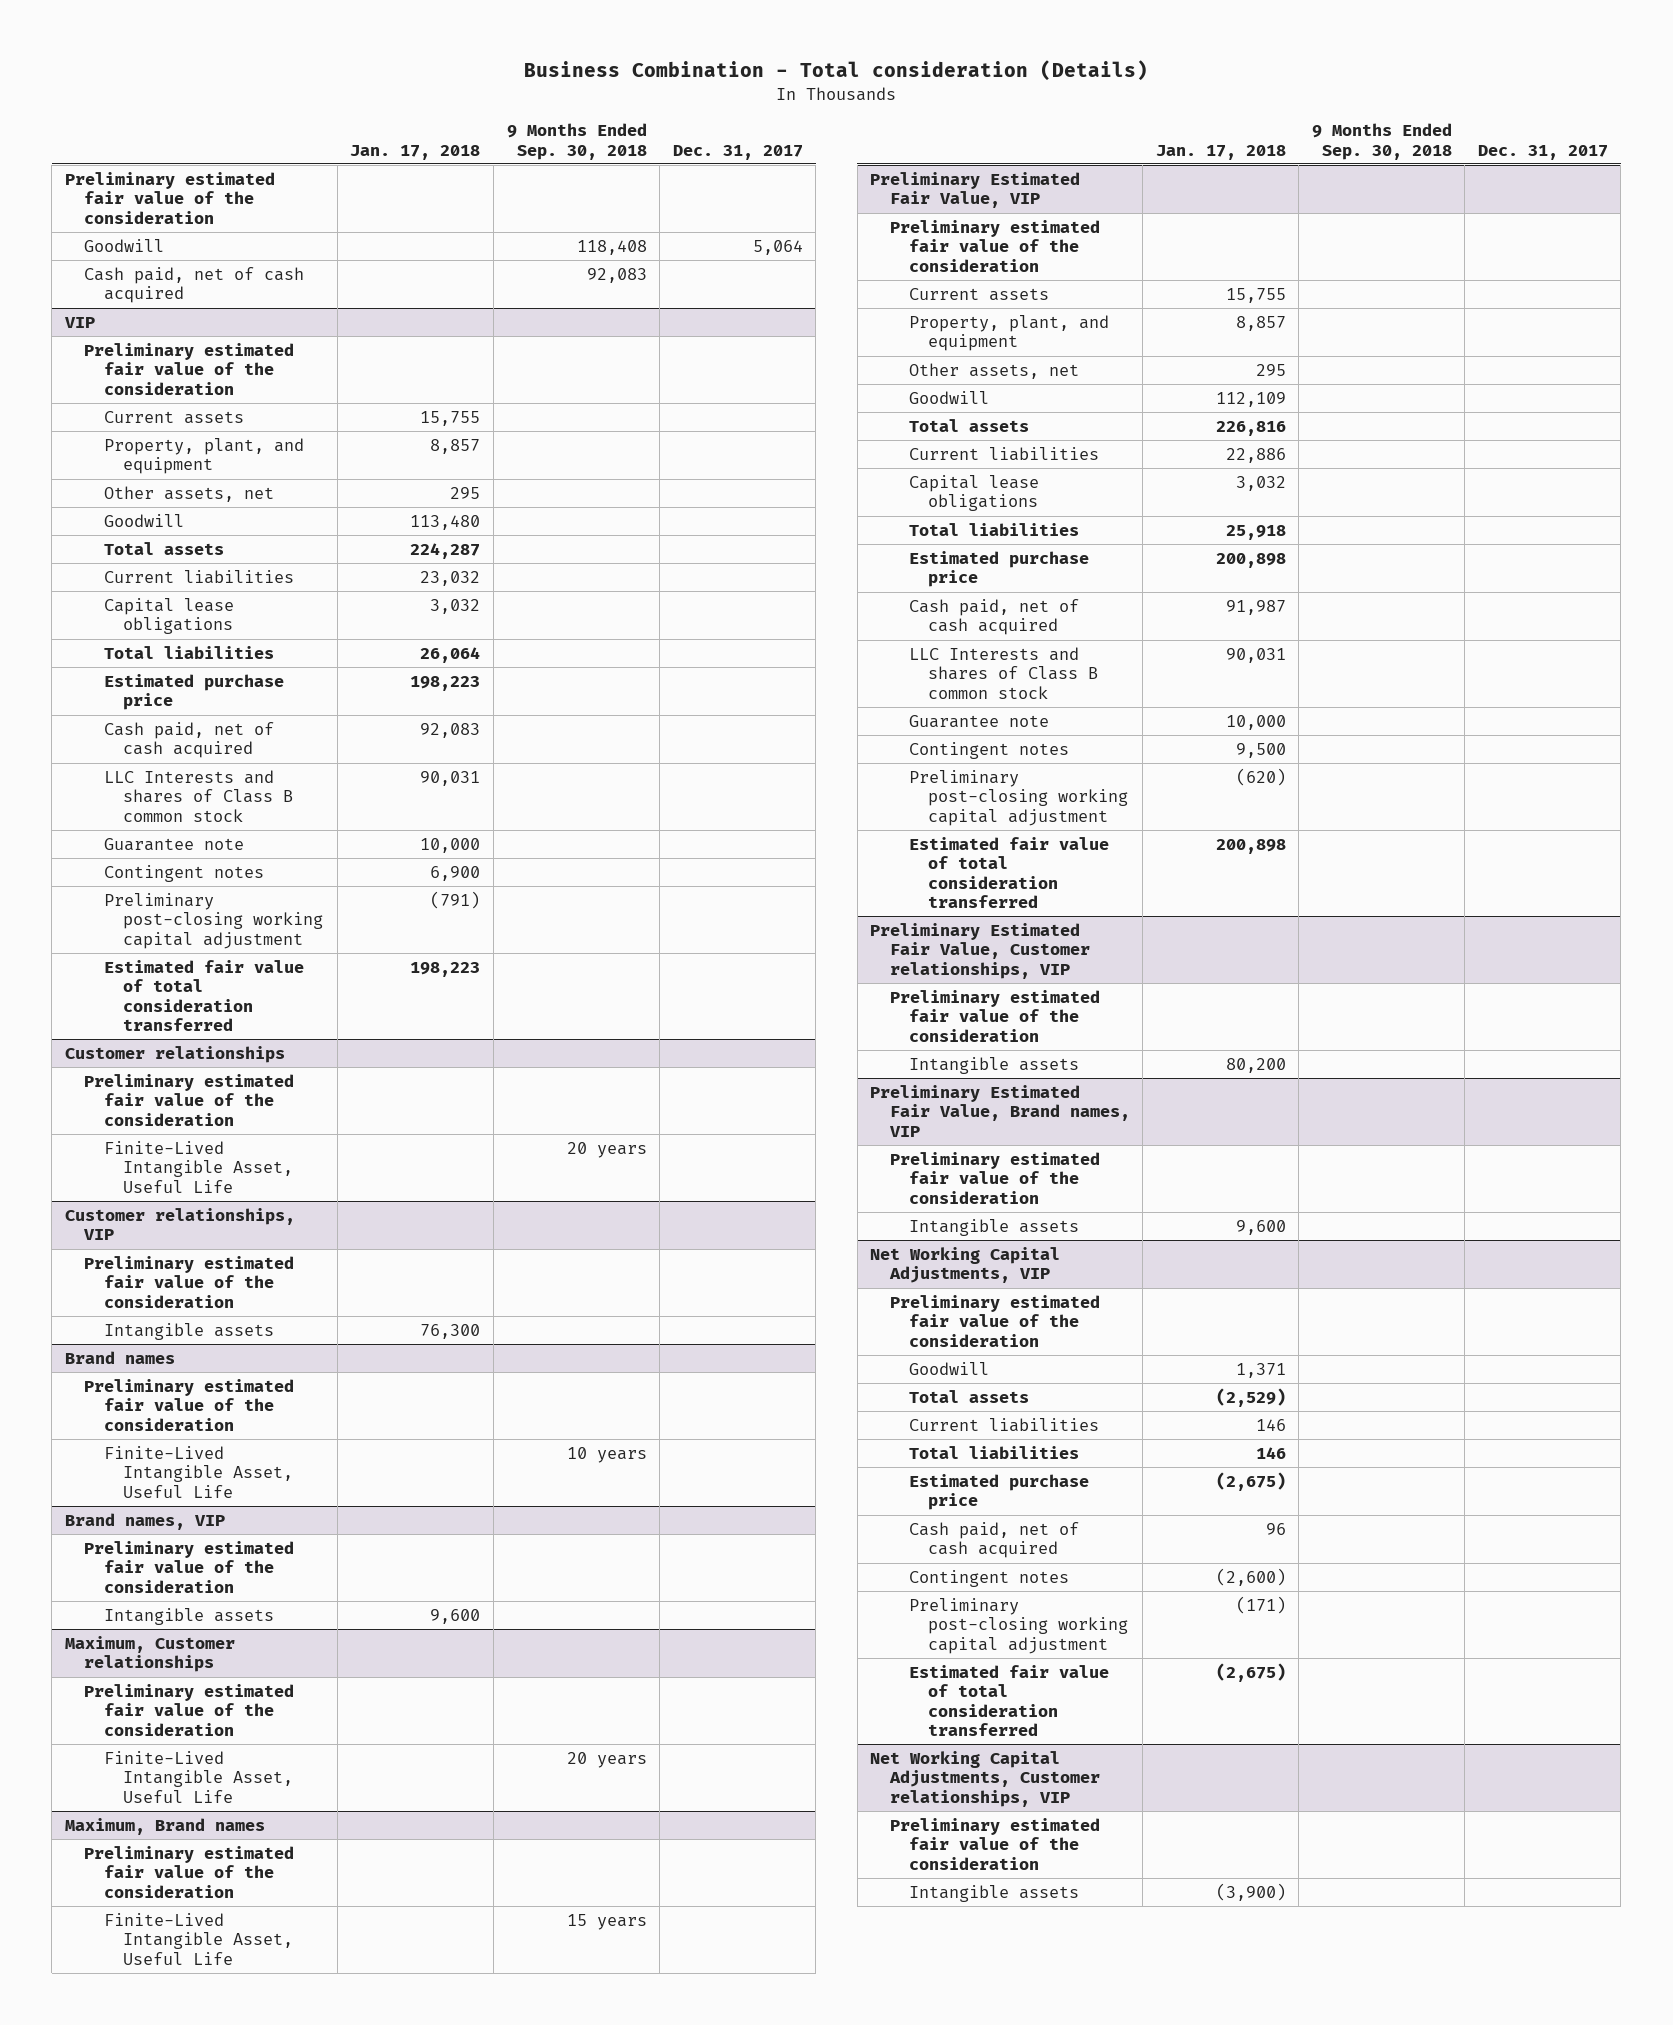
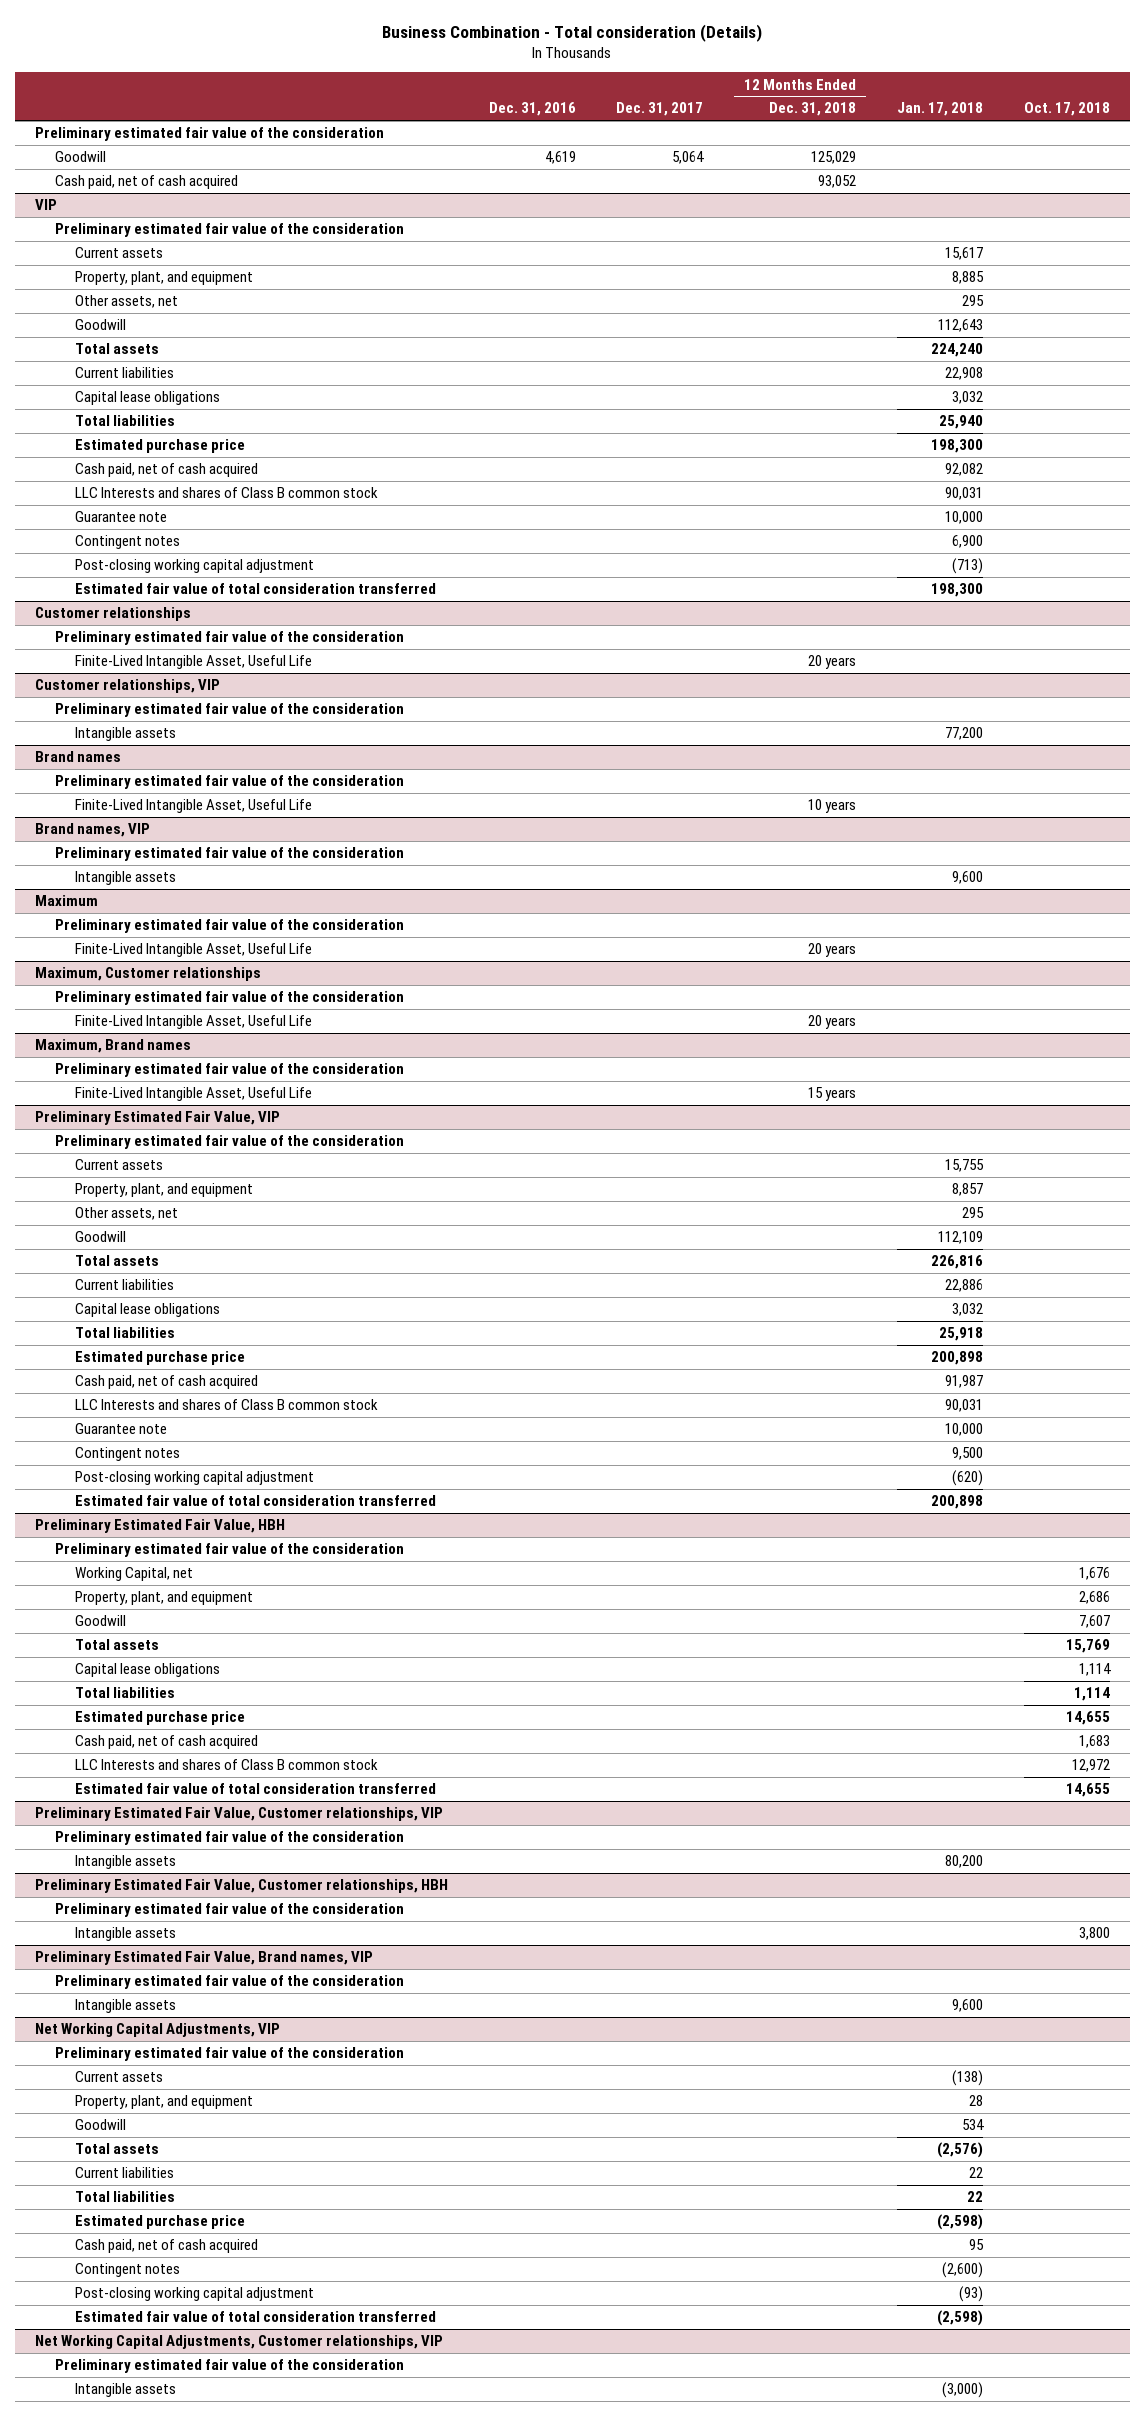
- | Jan. 17, 2018 | 9 Months Ended Sep. 30, 2018 | Dec. 31, 2017
+ | Dec. 31, 2016 | Dec. 31, 2017 | 12 Months Ended Dec. 31, 2018 | Jan. 17, 2018 | Oct. 17, 2018
@ VIP
- Current assets | 15,755 | |
- Property, plant, and equipment | 8,857 | |
+ Current assets | | | | 15,617 |
+ Property, plant, and equipment | | | | 8,885 |
- Goodwill | 113,480 | |
- Total assets | 224,287 | |
- Current liabilities | 23,032 | |
+ Goodwill | | | | 112,643 |
+ Total assets | | | | 224,240 |
+ Current liabilities | | | | 22,908 |
- Total liabilities | 26,064 | |
- Estimated purchase price | 198,223 | |
- Cash paid, net of cash acquired | 92,083 | |
+ Total liabilities | | | | 25,940 |
+ Estimated purchase price | | | | 198,300 |
+ Cash paid, net of cash acquired | | | | 92,082 |
- Preliminary post-closing working capital adjustment | (791) | |
- Estimated fair value of total consideration transferred | 198,223 | |
+ Post-closing working capital adjustment | | | | (713) |
+ Estimated fair value of total consideration transferred | | | | 198,300 |
@ Customer relationships, VIP
- Intangible assets | 76,300 | |
+ Intangible assets | | | | 77,200 |
+ Maximum
+ Preliminary estimated fair value of the consideration
+ Finite-Lived Intangible Asset, Useful Life | | | 20 years | |
@ Preliminary Estimated Fair Value, VIP
- Preliminary post-closing working capital adjustment | (620) | |
+ Post-closing working capital adjustment | | | | (620) |
+ Preliminary Estimated Fair Value, HBH
+ Preliminary estimated fair value of the consideration
+ Working Capital, net | | | | | 1,676
+ Property, plant, and equipment | | | | | 2,686
+ Goodwill | | | | | 7,607
+ Total assets | | | | | 15,769
+ Capital lease obligations | | | | | 1,114
+ Total liabilities | | | | | 1,114
+ Estimated purchase price | | | | | 14,655
+ Cash paid, net of cash acquired | | | | | 1,683
+ LLC Interests and shares of Class B common stock | | | | | 12,972
+ Estimated fair value of total consideration transferred | | | | | 14,655
+ Preliminary Estimated Fair Value, Customer relationships, HBH
+ Preliminary estimated fair value of the consideration
+ Intangible assets | | | | | 3,800
@ Net Working Capital Adjustments, VIP
- Goodwill | 1,371 | |
- Total assets | (2,529) | |
- Current liabilities | 146 | |
- Total liabilities | 146 | |
- Estimated purchase price | (2,675) | |
- Cash paid, net of cash acquired | 96 | |
+ Current assets | | | | (138) |
+ Property, plant, and equipment | | | | 28 |
+ Goodwill | | | | 534 |
+ Total assets | | | | (2,576) |
+ Current liabilities | | | | 22 |
+ Total liabilities | | | | 22 |
+ Estimated purchase price | | | | (2,598) |
+ Cash paid, net of cash acquired | | | | 95 |
- Preliminary post-closing working capital adjustment | (171) | |
- Estimated fair value of total consideration transferred | (2,675) | |
+ Post-closing working capital adjustment | | | | (93) |
+ Estimated fair value of total consideration transferred | | | | (2,598) |
@ Net Working Capital Adjustments, Customer relationships, VIP
- Intangible assets | (3,900) | |
+ Intangible assets | | | | (3,000) |

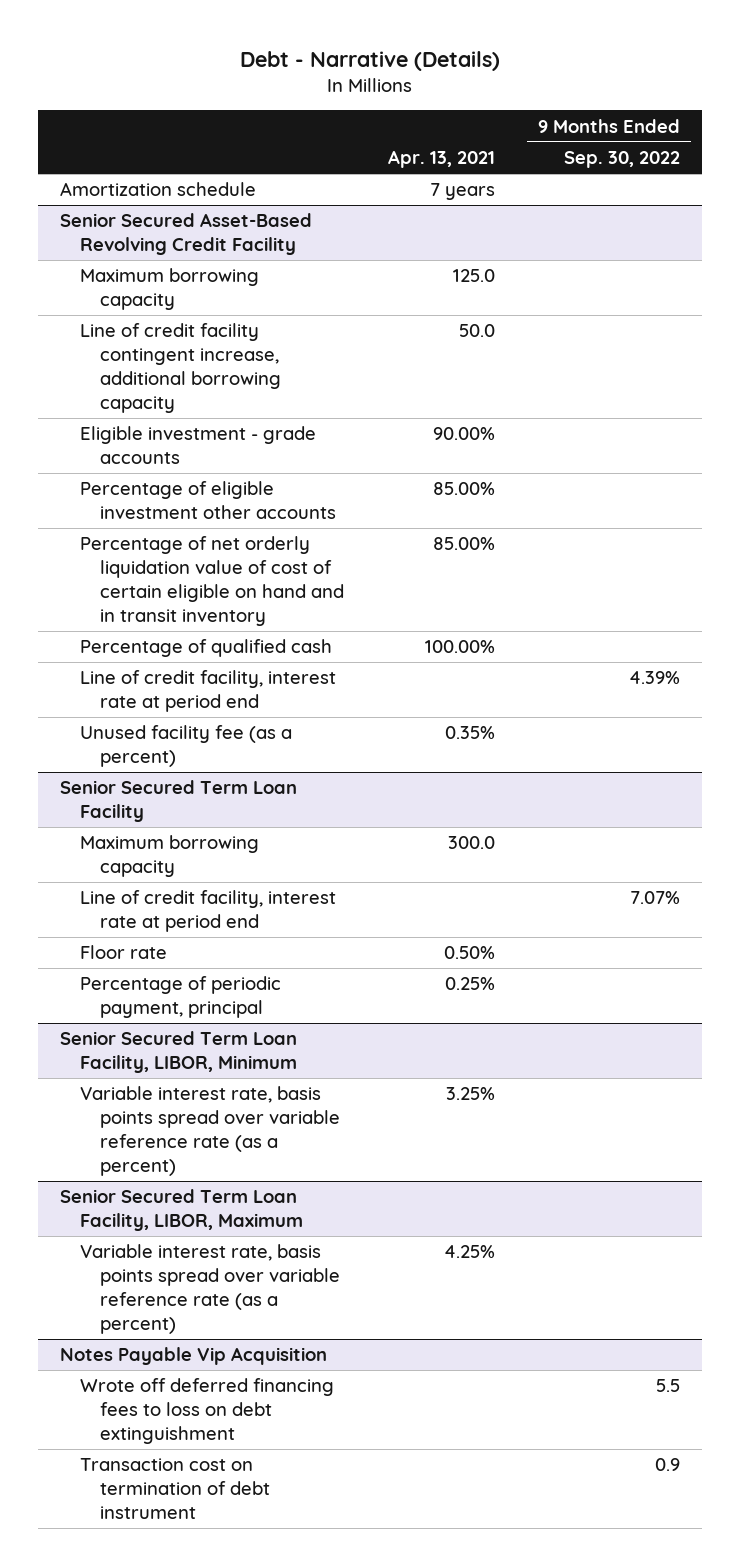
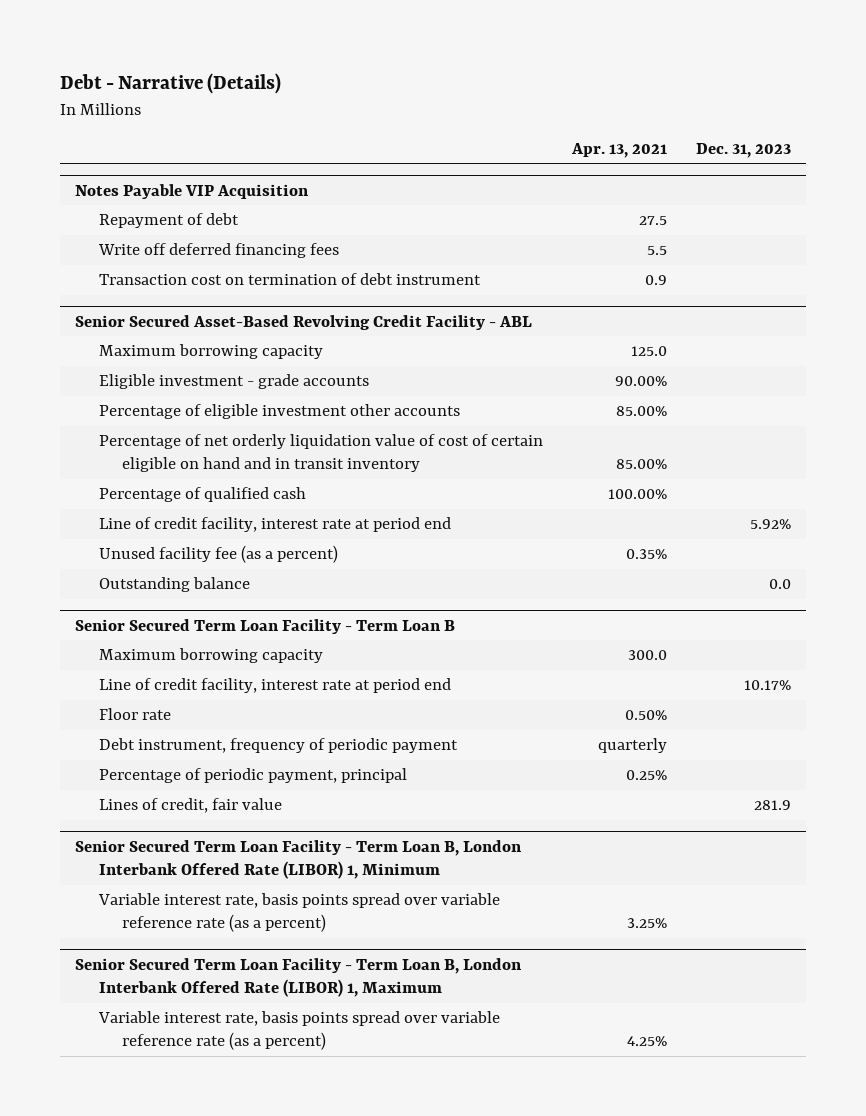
- | Apr. 13, 2021 | 9 Months Ended Sep. 30, 2022
+ | Apr. 13, 2021 | Dec. 31, 2023
- Amortization schedule | 7 years |
- Senior Secured Asset-Based Revolving Credit Facility
+ Notes Payable VIP Acquisition
+ Repayment of debt | 27.5 |
+ Write off deferred financing fees | 5.5 |
+ Transaction cost on termination of debt instrument | 0.9 |
+ Senior Secured Asset-Based Revolving Credit Facility - ABL
- Line of credit facility contingent increase, additional borrowing capacity | 50.0 |
- Senior Secured Term Loan Facility
+ Outstanding balance | | 0.0
+ Senior Secured Term Loan Facility - Term Loan B
+ Debt instrument, frequency of periodic payment | quarterly |
- Senior Secured Term Loan Facility, LIBOR, Minimum
+ Lines of credit, fair value | | 281.9
+ Senior Secured Term Loan Facility - Term Loan B, London Interbank Offered Rate (LIBOR) 1, Minimum
- Senior Secured Term Loan Facility, LIBOR, Maximum
+ Senior Secured Term Loan Facility - Term Loan B, London Interbank Offered Rate (LIBOR) 1, Maximum
- Notes Payable Vip Acquisition
- Wrote off deferred financing fees to loss on debt extinguishment | | 5.5
- Transaction cost on termination of debt instrument | | 0.9

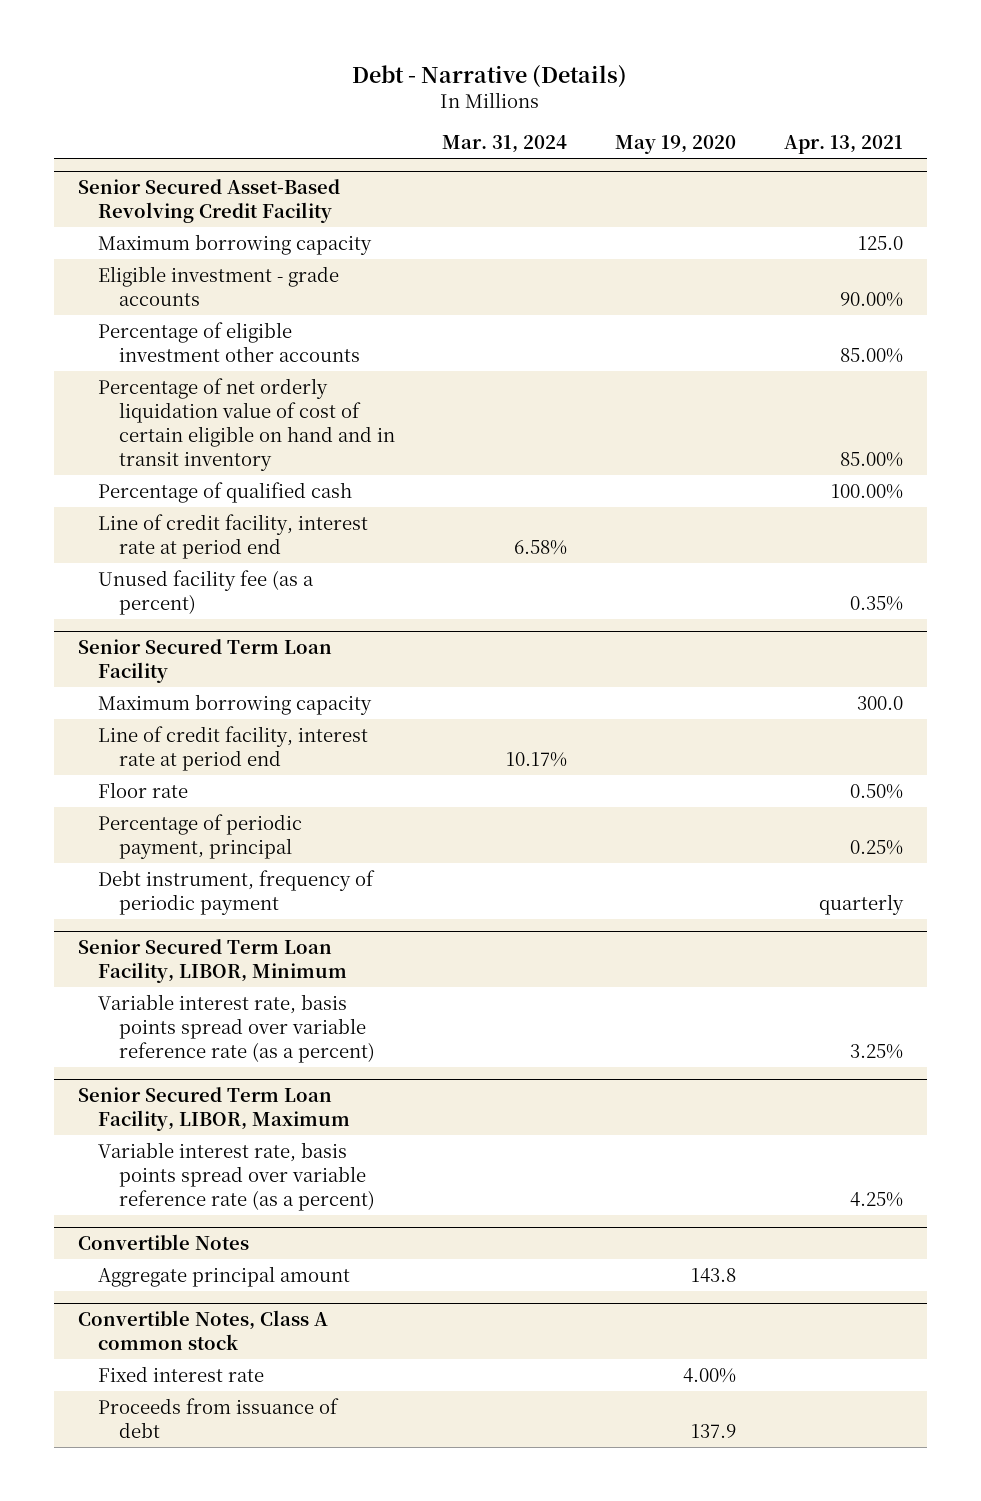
- | Apr. 13, 2021 | Dec. 31, 2023
+ | Mar. 31, 2024 | May 19, 2020 | Apr. 13, 2021
- Notes Payable VIP Acquisition
- Repayment of debt | 27.5 |
- Write off deferred financing fees | 5.5 |
- Transaction cost on termination of debt instrument | 0.9 |
- Senior Secured Asset-Based Revolving Credit Facility - ABL
+ Senior Secured Asset-Based Revolving Credit Facility
- Outstanding balance | | 0.0
- Senior Secured Term Loan Facility - Term Loan B
+ Senior Secured Term Loan Facility
- Debt instrument, frequency of periodic payment | quarterly |
- Lines of credit, fair value | | 281.9
- Senior Secured Term Loan Facility - Term Loan B, London Interbank Offered Rate (LIBOR) 1, Minimum
+ Debt instrument, frequency of periodic payment | | | quarterly
+ Senior Secured Term Loan Facility, LIBOR, Minimum
- Senior Secured Term Loan Facility - Term Loan B, London Interbank Offered Rate (LIBOR) 1, Maximum
+ Senior Secured Term Loan Facility, LIBOR, Maximum
+ Convertible Notes
+ Aggregate principal amount | | 143.8 |
+ Convertible Notes, Class A common stock
+ Fixed interest rate | | 4.00% |
+ Proceeds from issuance of debt | | 137.9 |

